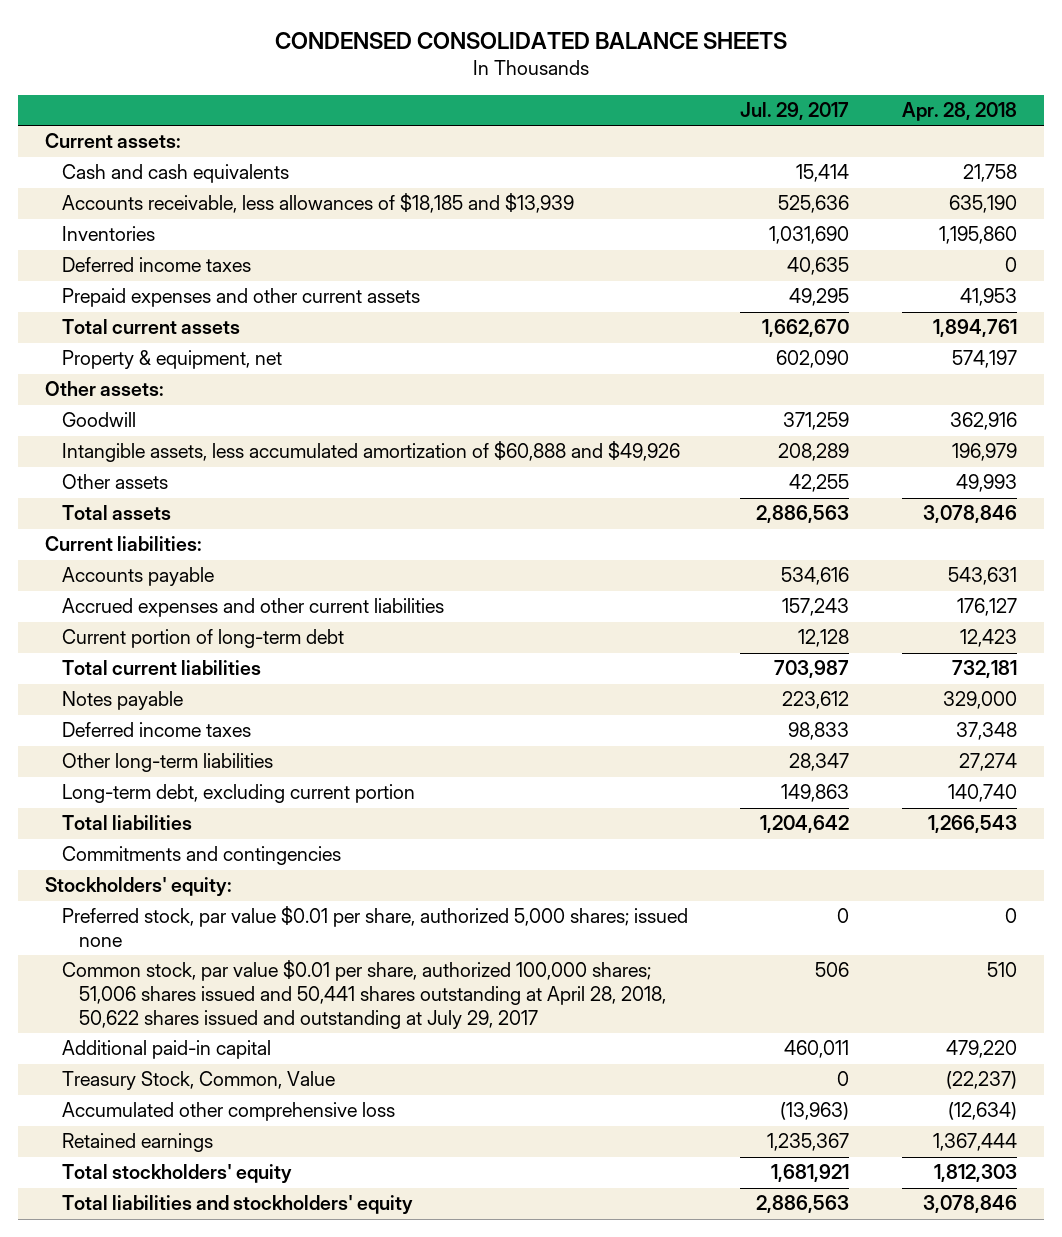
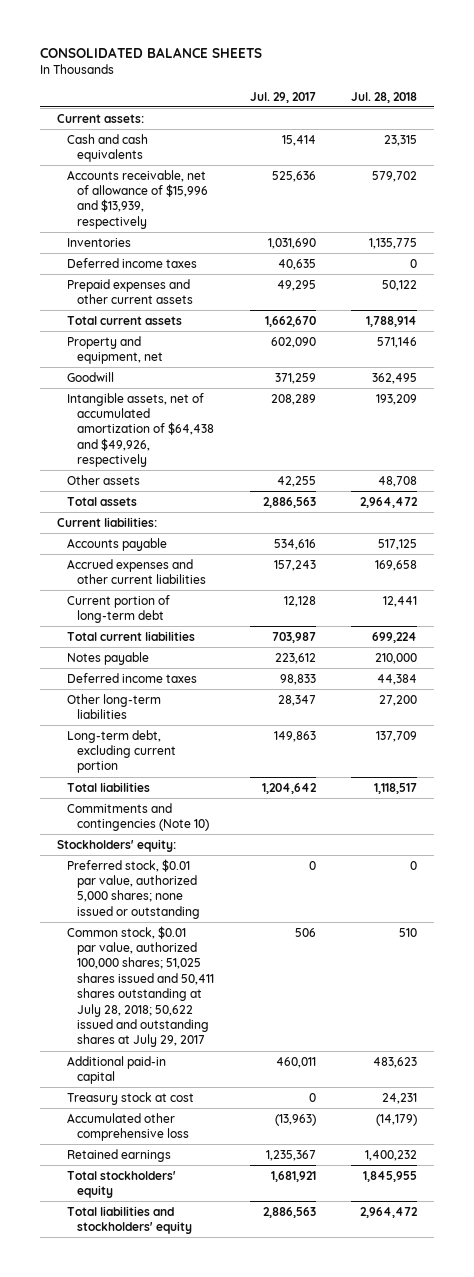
- CONDENSED CONSOLIDATED BALANCE SHEETS
+ CONSOLIDATED BALANCE SHEETS
- | Jul. 29, 2017 | Apr. 28, 2018
+ | Jul. 29, 2017 | Jul. 28, 2018
- Accounts receivable, less allowances of $18,185 and $13,939 | 525,636 | 635,190
+ Accounts receivable, net of allowance of $15,996 and $13,939, respectively | 525,636 | 579,702
- Property & equipment, net | 602,090 | 574,197
- Other assets:
+ Property and equipment, net | 602,090 | 571,146
- Intangible assets, less accumulated amortization of $60,888 and $49,926 | 208,289 | 196,979
+ Intangible assets, net of accumulated amortization of $64,438 and $49,926, respectively | 208,289 | 193,209
- Commitments and contingencies
+ Commitments and contingencies (Note 10)
- Preferred stock, par value $0.01 per share, authorized 5,000 shares; issued none | 0 | 0
- Common stock, par value $0.01 per share, authorized 100,000 shares; 51,006 shares issued and 50,441 shares outstanding at April 28, 2018, 50,622 shares issued and outstanding at July 29, 2017 | 506 | 510
+ Preferred stock, $0.01 par value, authorized 5,000 shares; none issued or outstanding | 0 | 0
+ Common stock, $0.01 par value, authorized 100,000 shares; 51,025 shares issued and 50,411 shares outstanding at July 28, 2018; 50,622 issued and outstanding shares at July 29, 2017 | 506 | 510
- Treasury Stock, Common, Value | 0 | (22,237)
+ Treasury stock at cost | 0 | 24,231

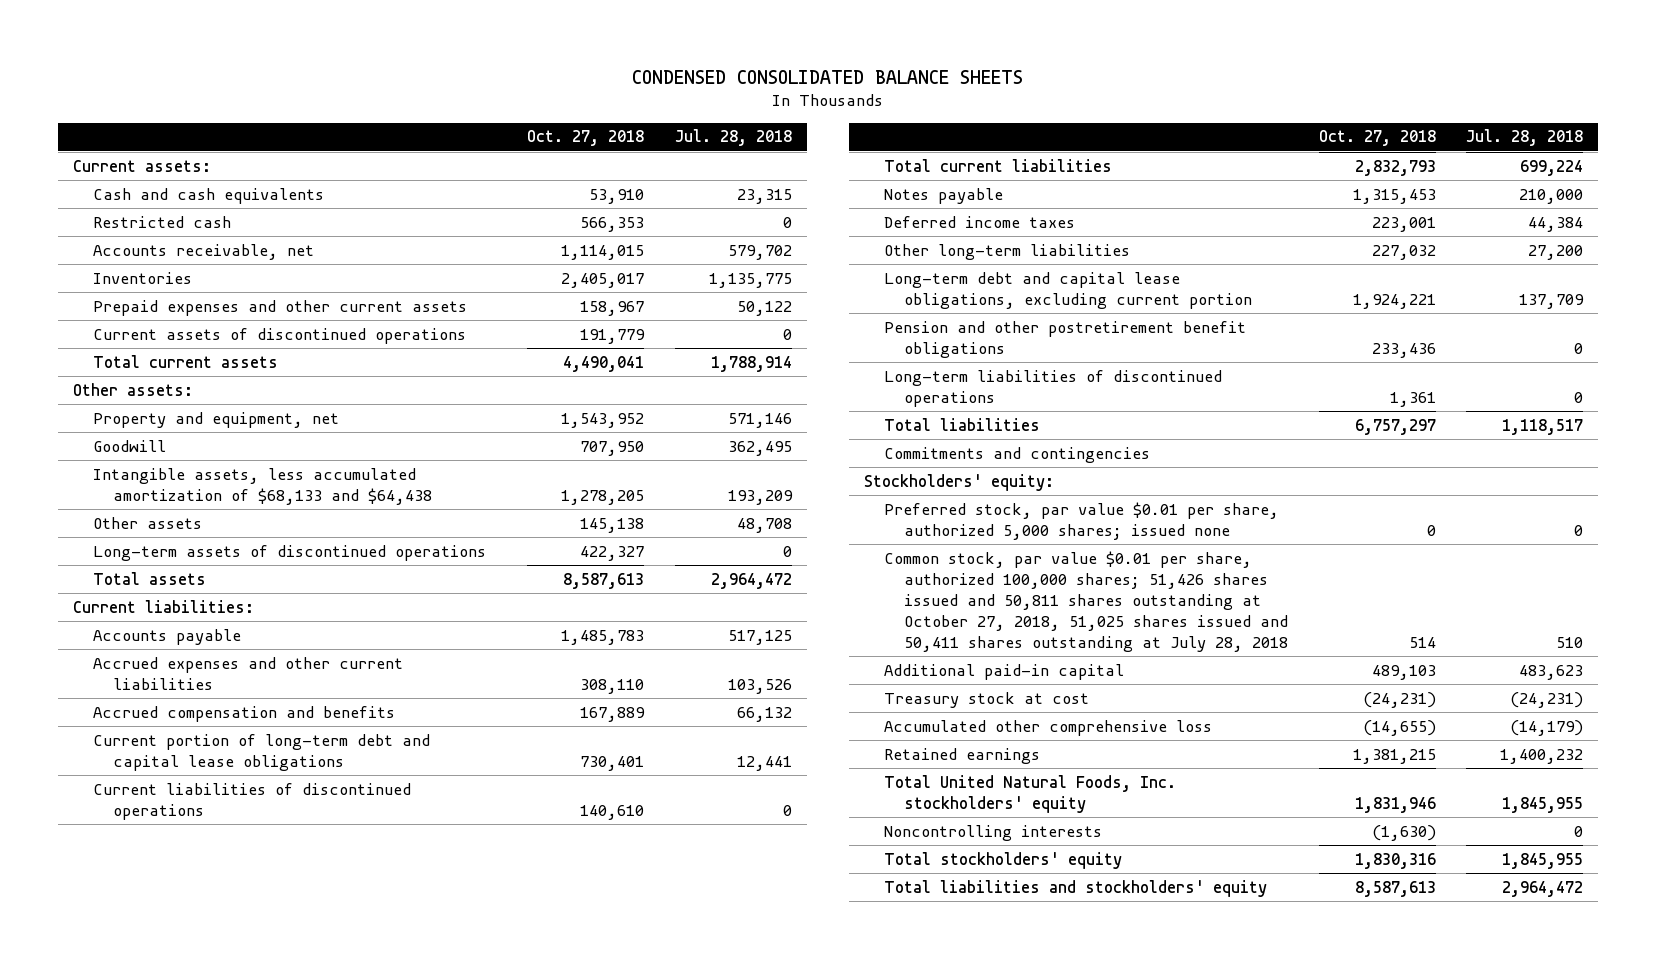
- CONSOLIDATED BALANCE SHEETS
+ CONDENSED CONSOLIDATED BALANCE SHEETS
- | Jul. 29, 2017 | Jul. 28, 2018
+ | Oct. 27, 2018 | Jul. 28, 2018
- Accounts receivable, net of allowance of $15,996 and $13,939, respectively | 525,636 | 579,702
+ Restricted cash | 566,353 | 0
+ Accounts receivable, net | 1,114,015 | 579,702
- Deferred income taxes | 40,635 | 0
+ Current assets of discontinued operations | 191,779 | 0
+ Other assets:
- Intangible assets, net of accumulated amortization of $64,438 and $49,926, respectively | 208,289 | 193,209
+ Intangible assets, less accumulated amortization of $68,133 and $64,438 | 1,278,205 | 193,209
+ Long-term assets of discontinued operations | 422,327 | 0
- Accrued expenses and other current liabilities | 157,243 | 169,658
- Current portion of long-term debt | 12,128 | 12,441
+ Accrued expenses and other current liabilities | 308,110 | 103,526
+ Accrued compensation and benefits | 167,889 | 66,132
+ Current portion of long-term debt and capital lease obligations | 730,401 | 12,441
+ Current liabilities of discontinued operations | 140,610 | 0
- Long-term debt, excluding current portion | 149,863 | 137,709
+ Long-term debt and capital lease obligations, excluding current portion | 1,924,221 | 137,709
+ Pension and other postretirement benefit obligations | 233,436 | 0
+ Long-term liabilities of discontinued operations | 1,361 | 0
- Commitments and contingencies (Note 10)
+ Commitments and contingencies
- Preferred stock, $0.01 par value, authorized 5,000 shares; none issued or outstanding | 0 | 0
- Common stock, $0.01 par value, authorized 100,000 shares; 51,025 shares issued and 50,411 shares outstanding at July 28, 2018; 50,622 issued and outstanding shares at July 29, 2017 | 506 | 510
+ Preferred stock, par value $0.01 per share, authorized 5,000 shares; issued none | 0 | 0
+ Common stock, par value $0.01 per share, authorized 100,000 shares; 51,426 shares issued and 50,811 shares outstanding at October 27, 2018, 51,025 shares issued and 50,411 shares outstanding at July 28, 2018 | 514 | 510
- Treasury stock at cost | 0 | 24,231
+ Treasury stock at cost | (24,231) | (24,231)
+ Total United Natural Foods, Inc. stockholders' equity | 1,831,946 | 1,845,955
+ Noncontrolling interests | (1,630) | 0

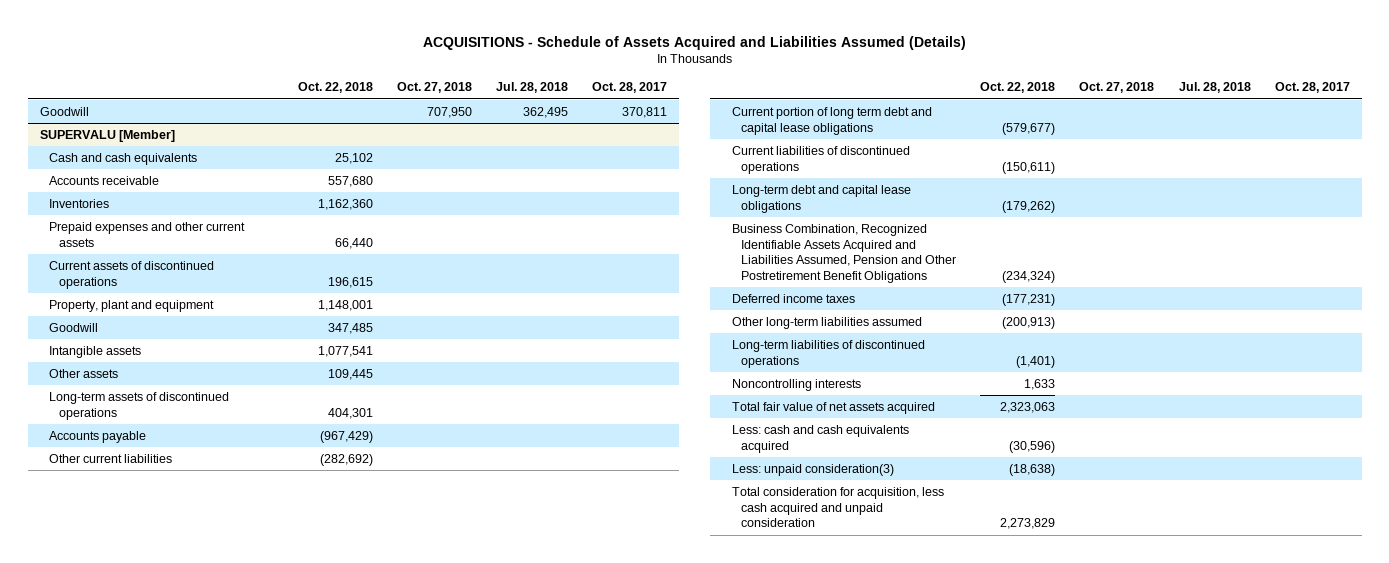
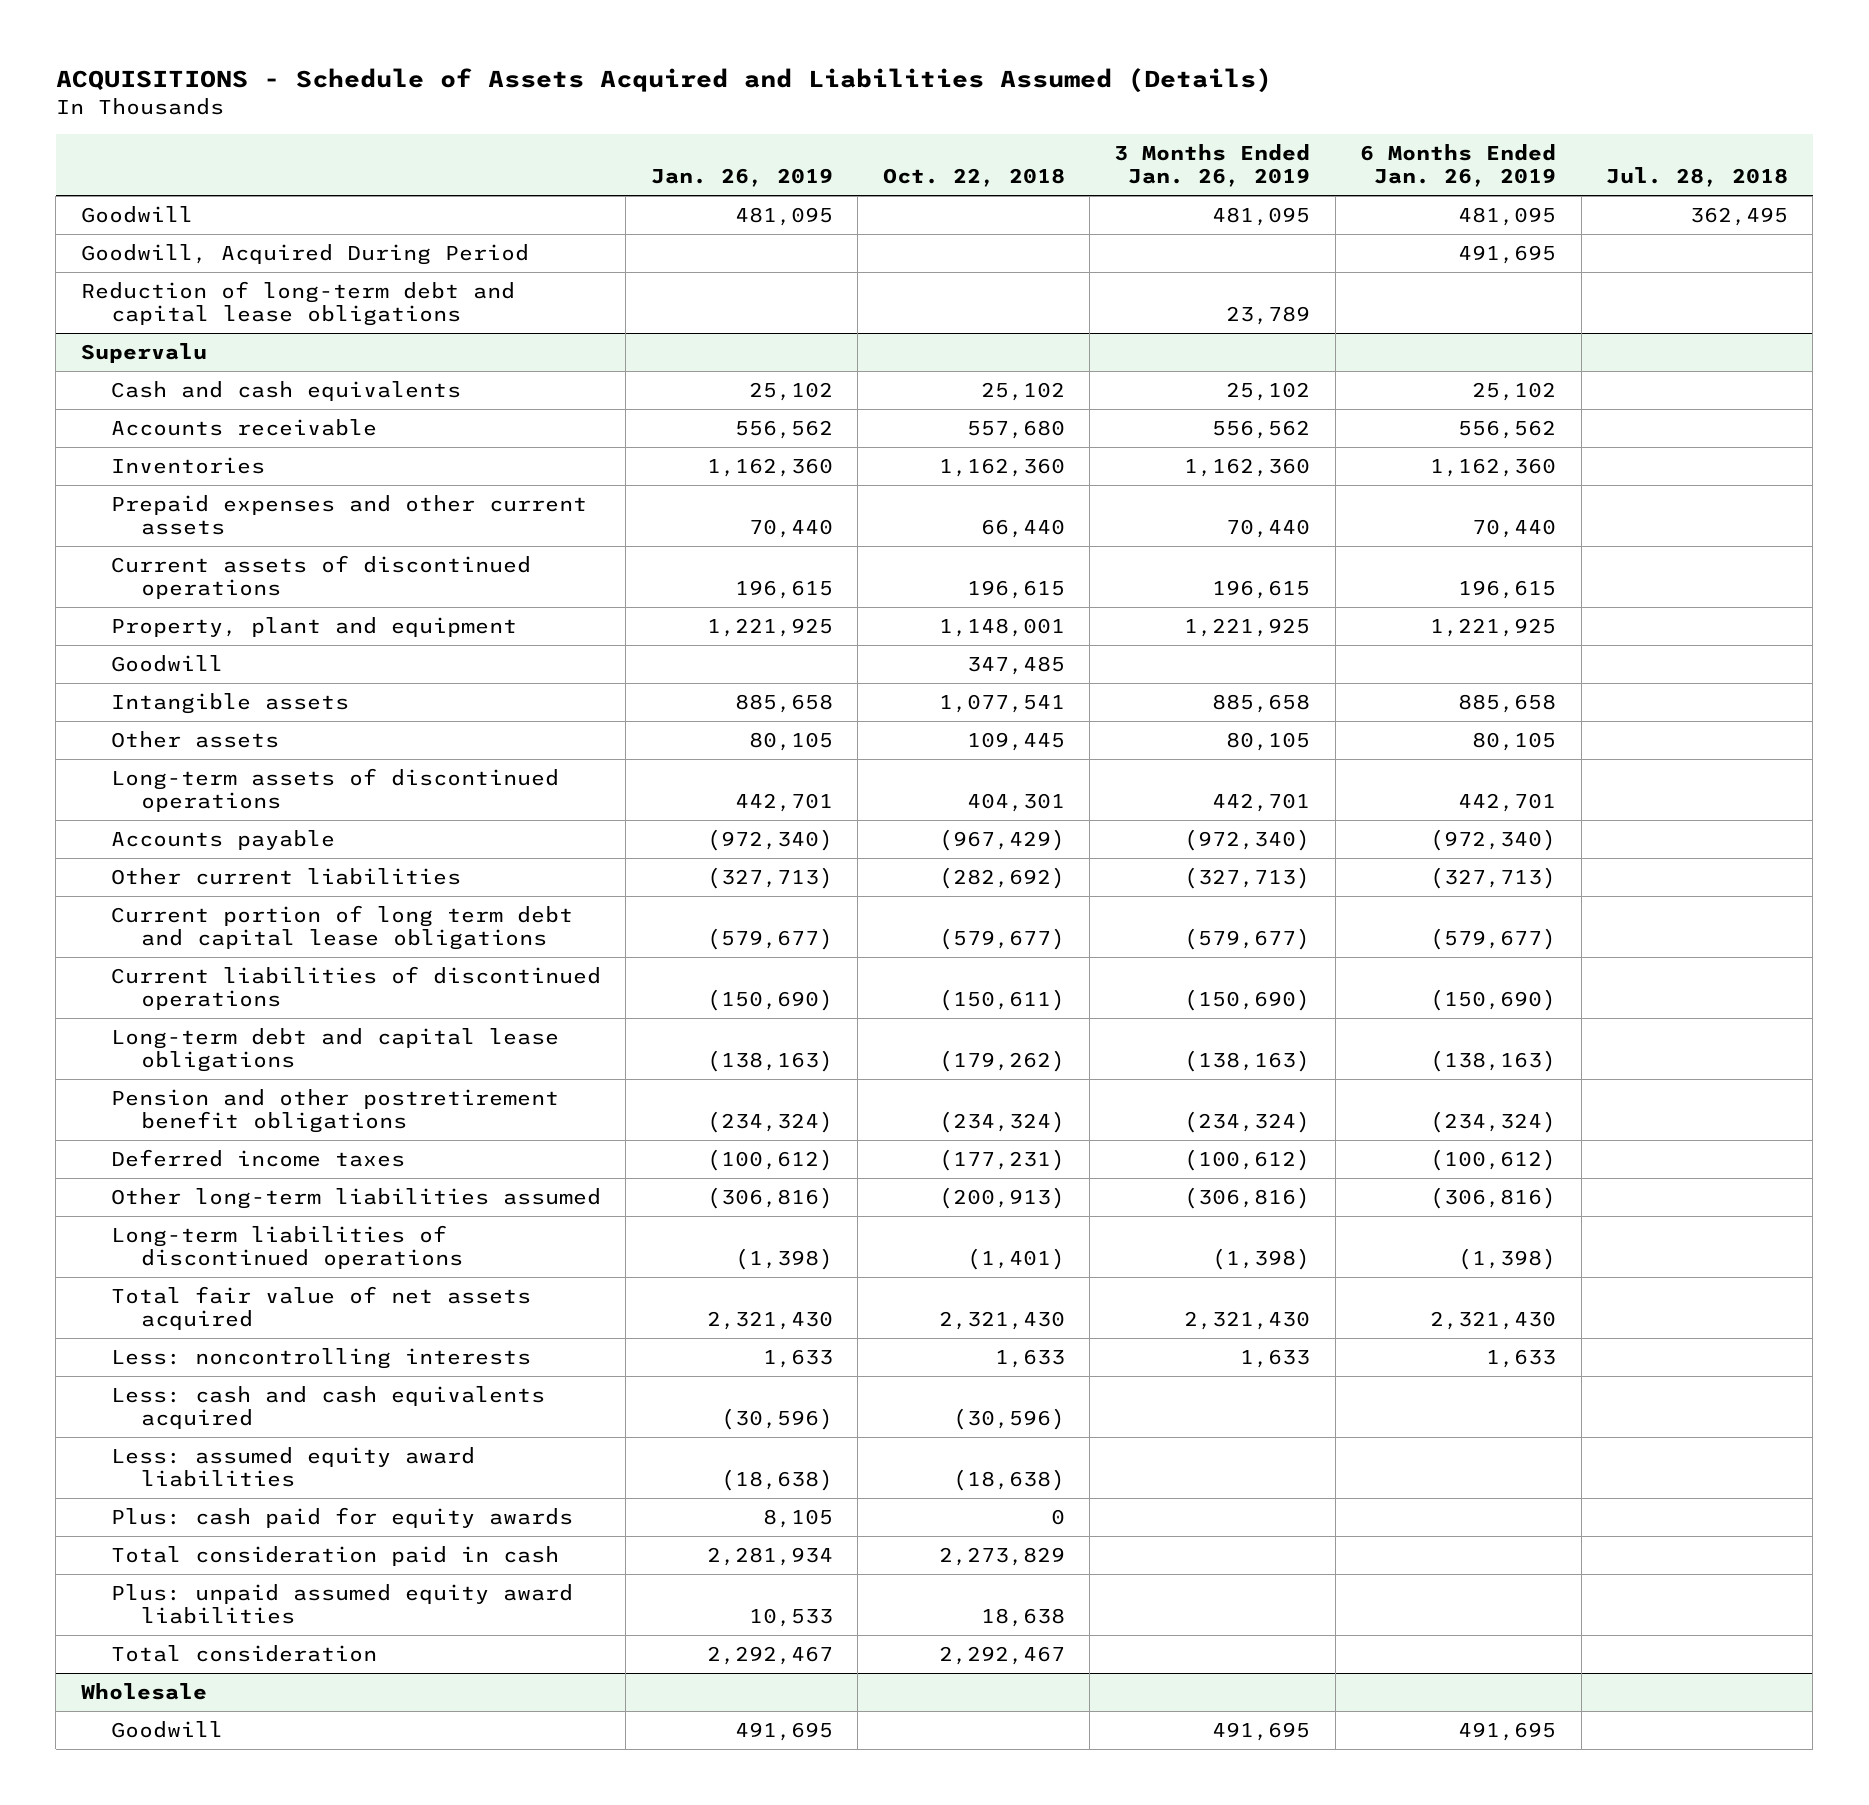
- | Oct. 22, 2018 | Oct. 27, 2018 | Jul. 28, 2018 | Oct. 28, 2017
+ | Jan. 26, 2019 | Oct. 22, 2018 | 3 Months Ended Jan. 26, 2019 | 6 Months Ended Jan. 26, 2019 | Jul. 28, 2018
- SUPERVALU [Member]
+ Goodwill, Acquired During Period | | | | 491,695 |
+ Reduction of long-term debt and capital lease obligations | | | 23,789 | |
+ Supervalu
- Business Combination, Recognized Identifiable Assets Acquired and Liabilities Assumed, Pension and Other Postretirement Benefit Obligations | (234,324) | | |
+ Pension and other postretirement benefit obligations | (234,324) | (234,324) | (234,324) | (234,324) |
- Noncontrolling interests | 1,633 | | |
- Total fair value of net assets acquired | 2,323,063 | | |
+ Total fair value of net assets acquired | 2,321,430 | 2,321,430 | 2,321,430 | 2,321,430 |
+ Less: noncontrolling interests | 1,633 | 1,633 | 1,633 | 1,633 |
- Less: unpaid consideration(3) | (18,638) | | |
- Total consideration for acquisition, less cash acquired and unpaid consideration | 2,273,829 | | |
+ Less: assumed equity award liabilities | (18,638) | (18,638) | | |
+ Plus: cash paid for equity awards | 8,105 | 0 | | |
+ Total consideration paid in cash | 2,281,934 | 2,273,829 | | |
+ Plus: unpaid assumed equity award liabilities | 10,533 | 18,638 | | |
+ Total consideration | 2,292,467 | 2,292,467 | | |
+ Wholesale
+ Goodwill | 491,695 | | 491,695 | 491,695 |

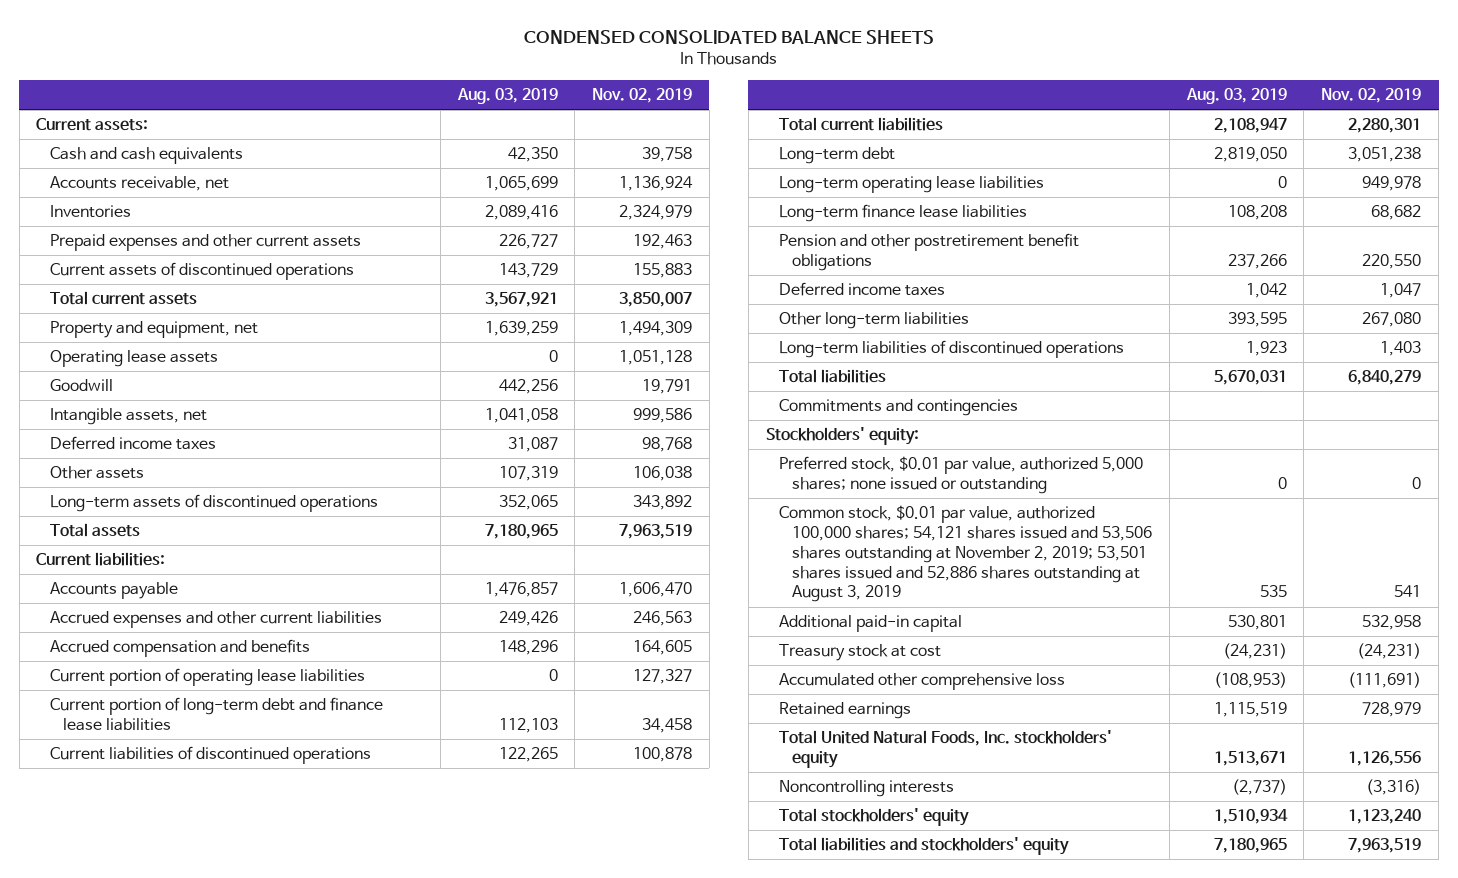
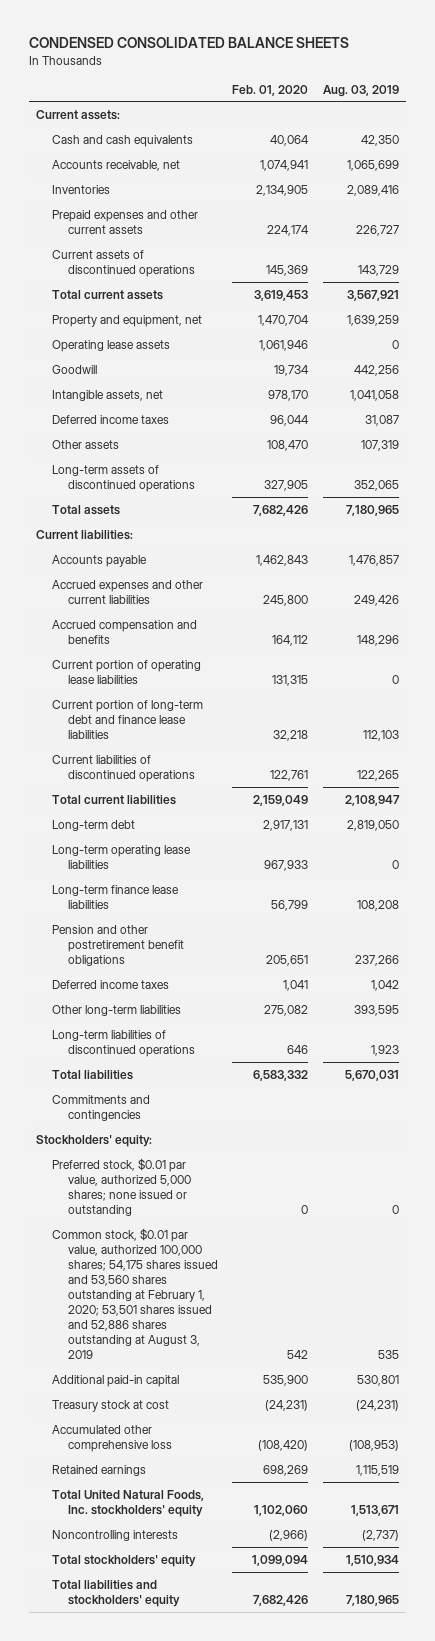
- | Aug. 03, 2019 | Nov. 02, 2019
+ | Feb. 01, 2020 | Aug. 03, 2019
- Common stock, $0.01 par value, authorized 100,000 shares; 54,121 shares issued and 53,506 shares outstanding at November 2, 2019; 53,501 shares issued and 52,886 shares outstanding at August 3, 2019 | 535 | 541
+ Common stock, $0.01 par value, authorized 100,000 shares; 54,175 shares issued and 53,560 shares outstanding at February 1, 2020; 53,501 shares issued and 52,886 shares outstanding at August 3, 2019 | 542 | 535

